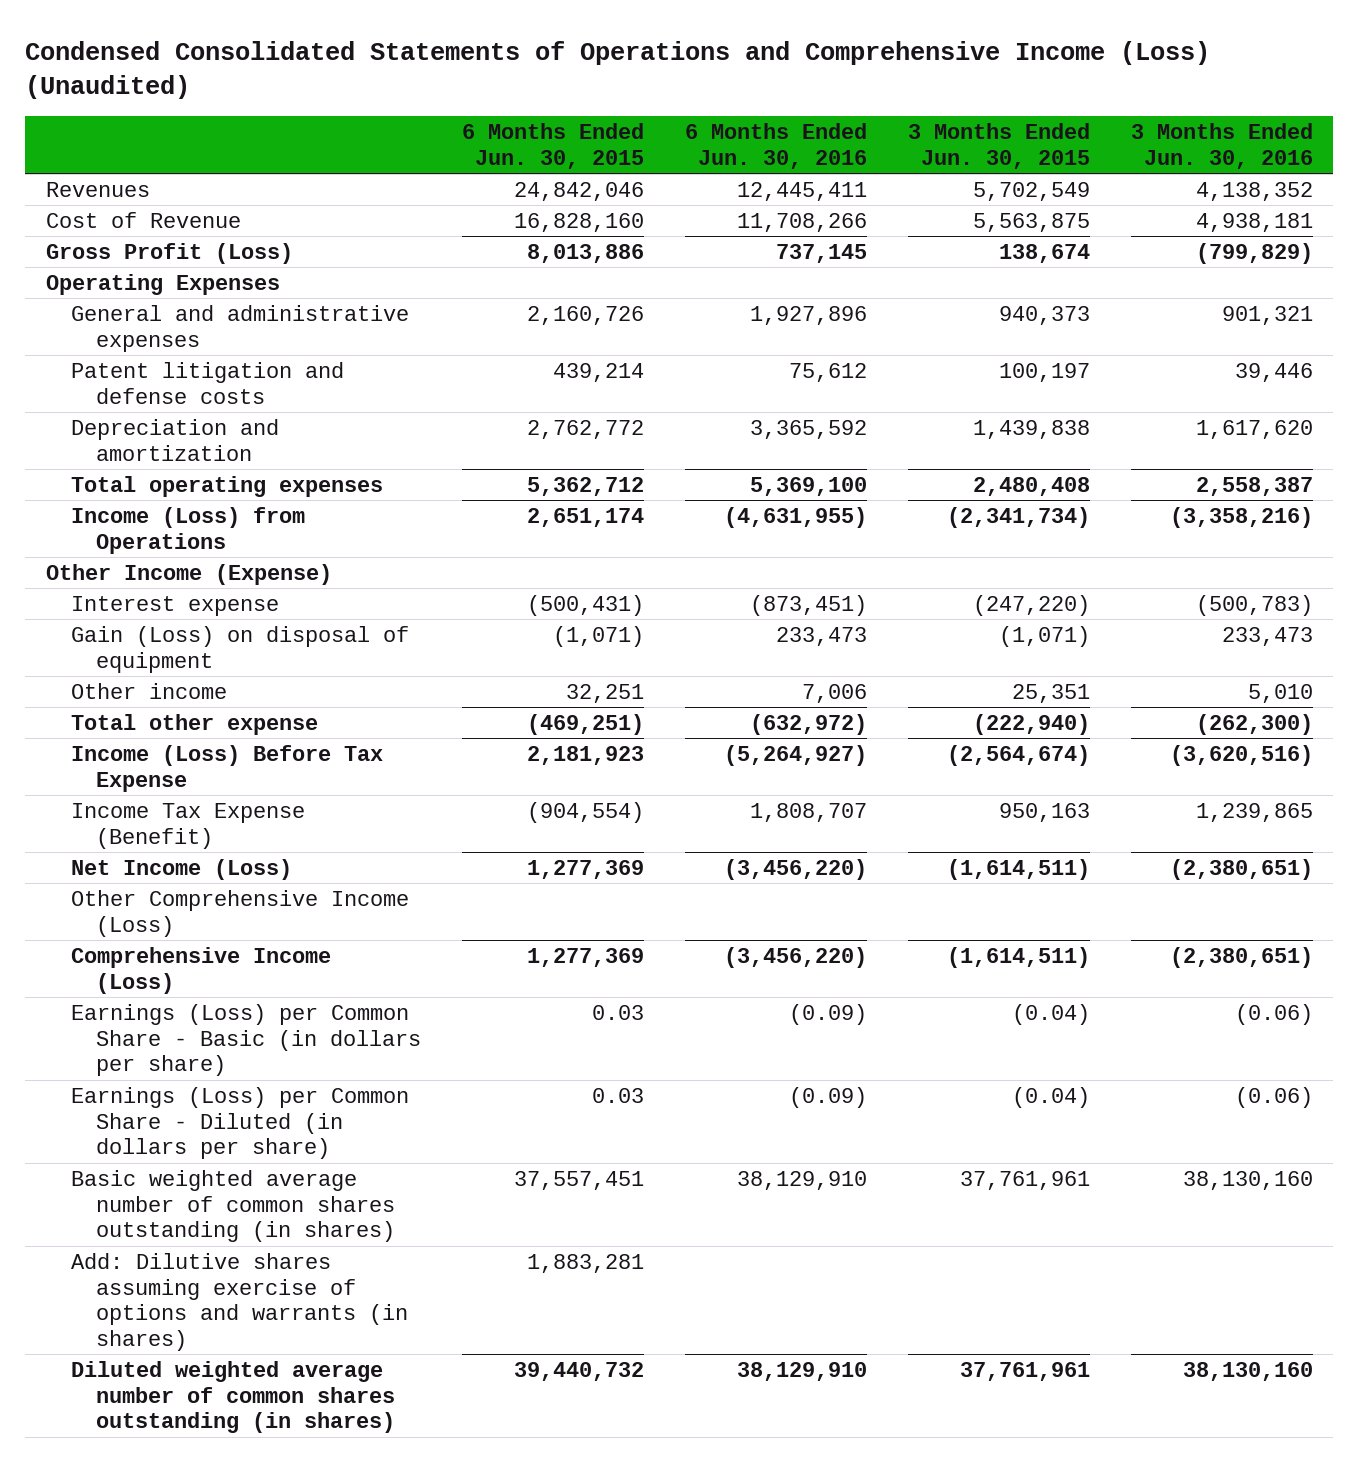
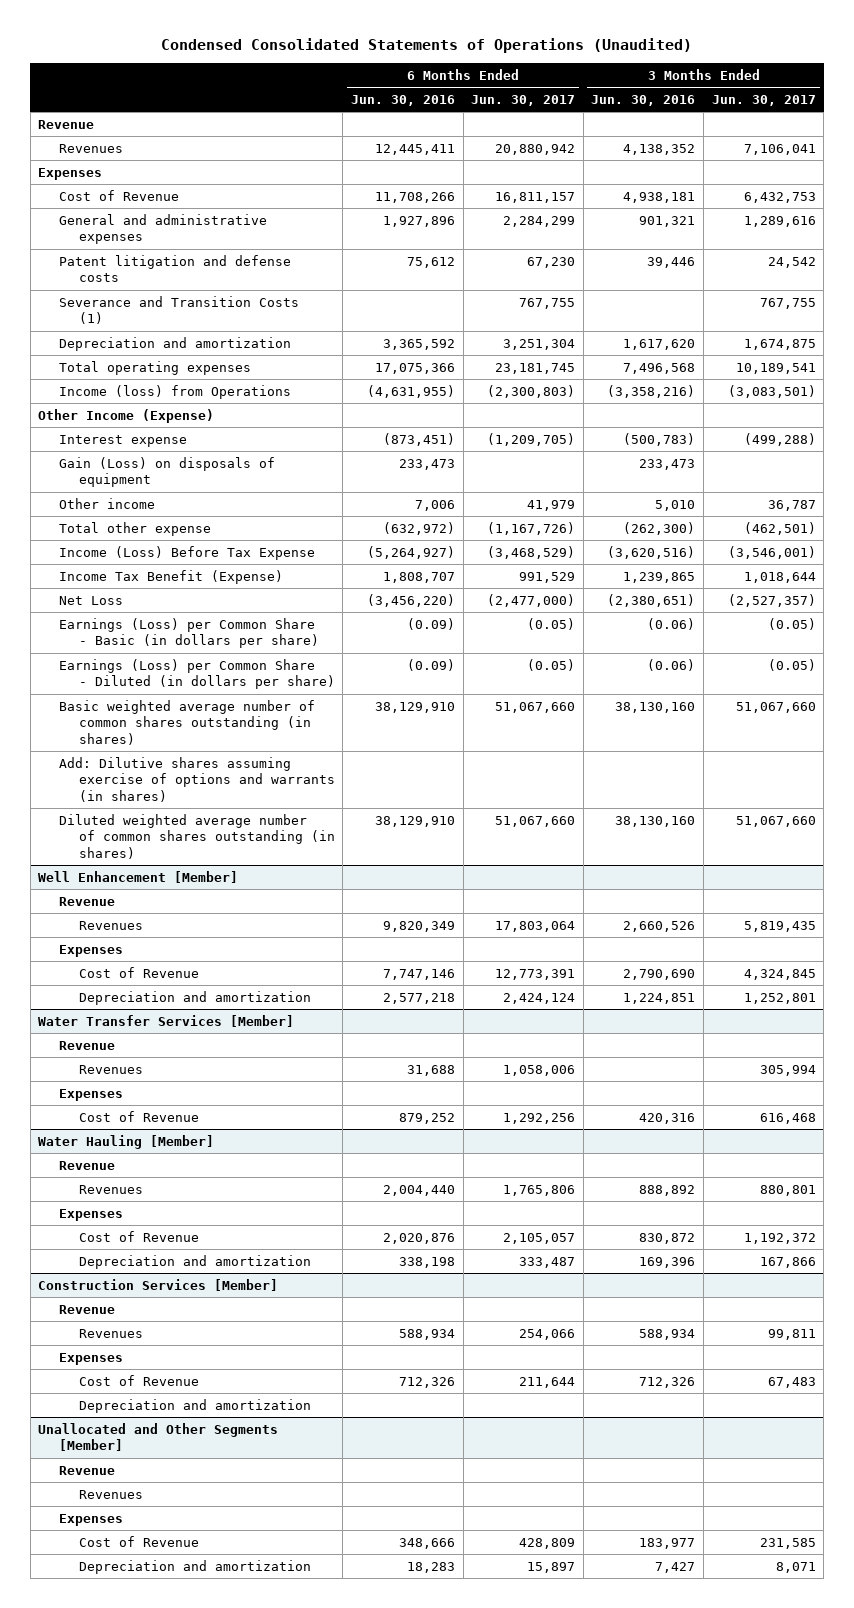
- Condensed Consolidated Statements of Operations and Comprehensive Income (Loss) (Unaudited)
+ Condensed Consolidated Statements of Operations (Unaudited)
- | 6 Months Ended Jun. 30, 2015 | 6 Months Ended Jun. 30, 2016 | 3 Months Ended Jun. 30, 2015 | 3 Months Ended Jun. 30, 2016
+ | 6 Months Ended Jun. 30, 2016 | 6 Months Ended Jun. 30, 2017 | 3 Months Ended Jun. 30, 2016 | 3 Months Ended Jun. 30, 2017
+ Revenue
+ Expenses
- Gross Profit (Loss) | 8,013,886 | 737,145 | 138,674 | (799,829)
- Operating Expenses
+ Severance and Transition Costs (1) | | 767,755 | | 767,755
- Total operating expenses | 5,362,712 | 5,369,100 | 2,480,408 | 2,558,387
- Income (Loss) from Operations | 2,651,174 | (4,631,955) | (2,341,734) | (3,358,216)
+ Total operating expenses | 17,075,366 | 23,181,745 | 7,496,568 | 10,189,541
+ Income (loss) from Operations | (4,631,955) | (2,300,803) | (3,358,216) | (3,083,501)
- Gain (Loss) on disposal of equipment | (1,071) | 233,473 | (1,071) | 233,473
+ Gain (Loss) on disposals of equipment | 233,473 | | 233,473 |
- Income Tax Expense (Benefit) | (904,554) | 1,808,707 | 950,163 | 1,239,865
- Net Income (Loss) | 1,277,369 | (3,456,220) | (1,614,511) | (2,380,651)
- Other Comprehensive Income (Loss)
- Comprehensive Income (Loss) | 1,277,369 | (3,456,220) | (1,614,511) | (2,380,651)
+ Income Tax Benefit (Expense) | 1,808,707 | 991,529 | 1,239,865 | 1,018,644
+ Net Loss | (3,456,220) | (2,477,000) | (2,380,651) | (2,527,357)
+ Well Enhancement [Member]
+ Revenue
+ Revenues | 9,820,349 | 17,803,064 | 2,660,526 | 5,819,435
+ Expenses
+ Cost of Revenue | 7,747,146 | 12,773,391 | 2,790,690 | 4,324,845
+ Depreciation and amortization | 2,577,218 | 2,424,124 | 1,224,851 | 1,252,801
+ Water Transfer Services [Member]
+ Revenue
+ Revenues | 31,688 | 1,058,006 | | 305,994
+ Expenses
+ Cost of Revenue | 879,252 | 1,292,256 | 420,316 | 616,468
+ Water Hauling [Member]
+ Revenue
+ Revenues | 2,004,440 | 1,765,806 | 888,892 | 880,801
+ Expenses
+ Cost of Revenue | 2,020,876 | 2,105,057 | 830,872 | 1,192,372
+ Depreciation and amortization | 338,198 | 333,487 | 169,396 | 167,866
+ Construction Services [Member]
+ Revenue
+ Revenues | 588,934 | 254,066 | 588,934 | 99,811
+ Expenses
+ Cost of Revenue | 712,326 | 211,644 | 712,326 | 67,483
+ Depreciation and amortization
+ Unallocated and Other Segments [Member]
+ Revenue
+ Revenues
+ Expenses
+ Cost of Revenue | 348,666 | 428,809 | 183,977 | 231,585
+ Depreciation and amortization | 18,283 | 15,897 | 7,427 | 8,071

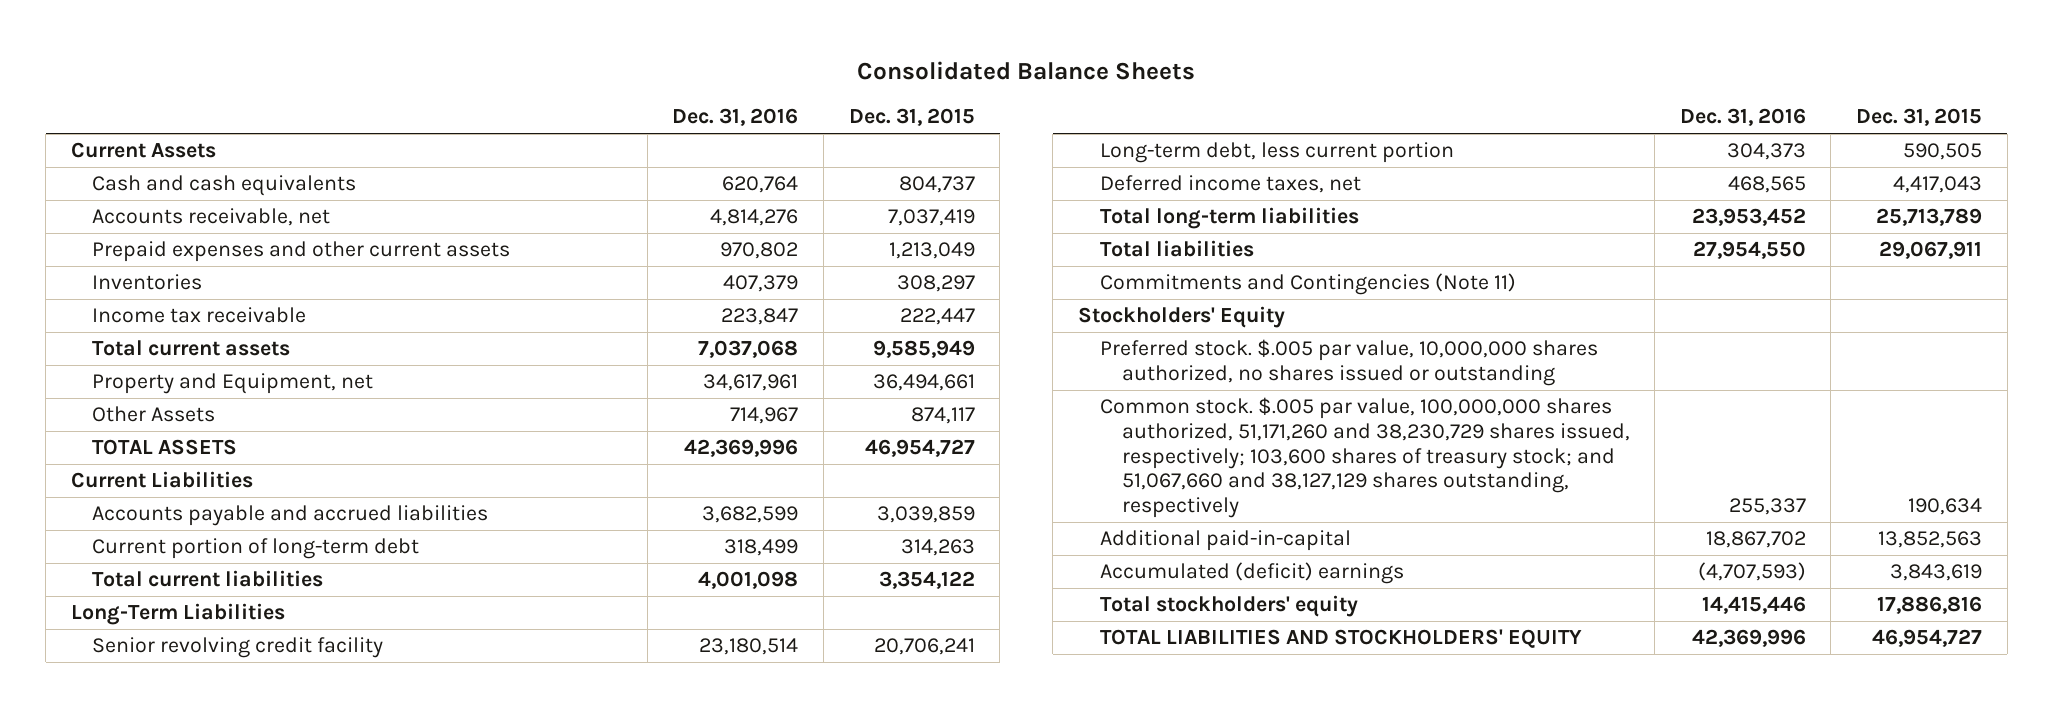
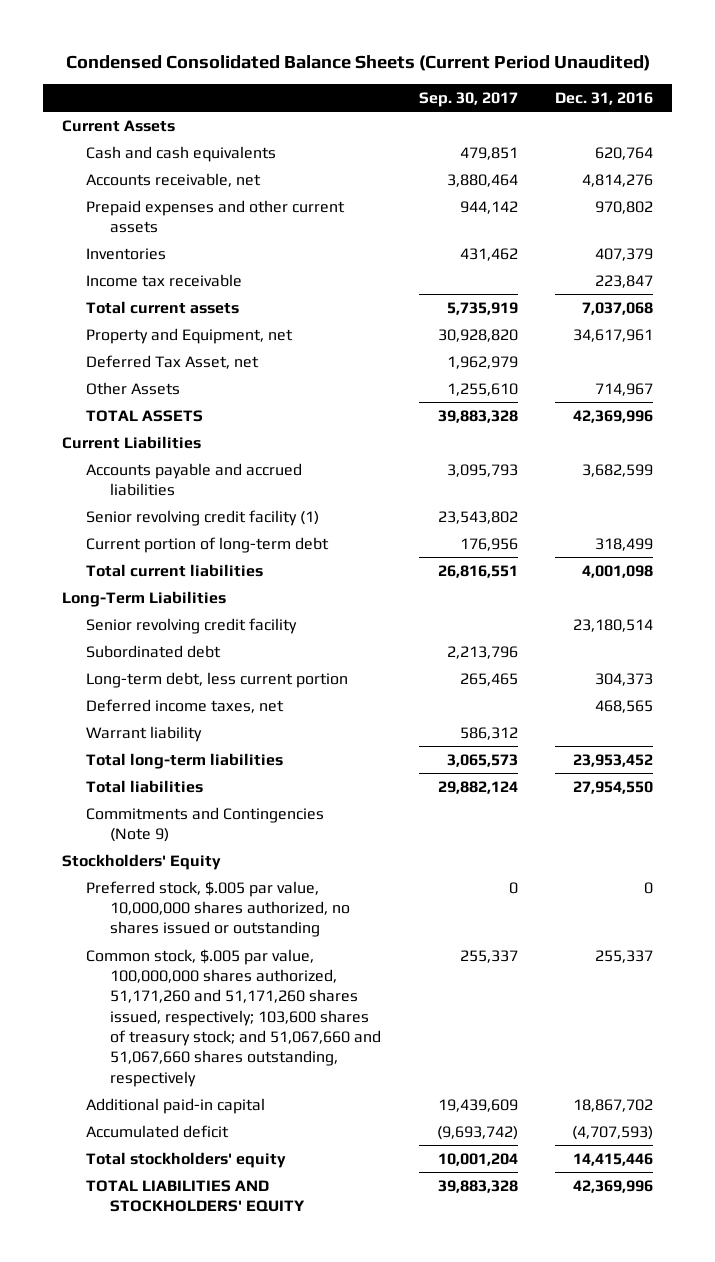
- Consolidated Balance Sheets
+ Condensed Consolidated Balance Sheets (Current Period Unaudited)
- | Dec. 31, 2016 | Dec. 31, 2015
+ | Sep. 30, 2017 | Dec. 31, 2016
+ Deferred Tax Asset, net | 1,962,979 |
+ Senior revolving credit facility (1) | 23,543,802 |
+ Subordinated debt | 2,213,796 |
+ Warrant liability | 586,312 |
- Commitments and Contingencies (Note 11)
+ Commitments and Contingencies (Note 9)
- Preferred stock. $.005 par value, 10,000,000 shares authorized, no shares issued or outstanding
- Common stock. $.005 par value, 100,000,000 shares authorized, 51,171,260 and 38,230,729 shares issued, respectively; 103,600 shares of treasury stock; and 51,067,660 and 38,127,129 shares outstanding, respectively | 255,337 | 190,634
- Additional paid-in-capital | 18,867,702 | 13,852,563
- Accumulated (deficit) earnings | (4,707,593) | 3,843,619
+ Preferred stock, $.005 par value, 10,000,000 shares authorized, no shares issued or outstanding | 0 | 0
+ Common stock, $.005 par value, 100,000,000 shares authorized, 51,171,260 and 51,171,260 shares issued, respectively; 103,600 shares of treasury stock; and 51,067,660 and 51,067,660 shares outstanding, respectively | 255,337 | 255,337
+ Additional paid-in capital | 19,439,609 | 18,867,702
+ Accumulated deficit | (9,693,742) | (4,707,593)

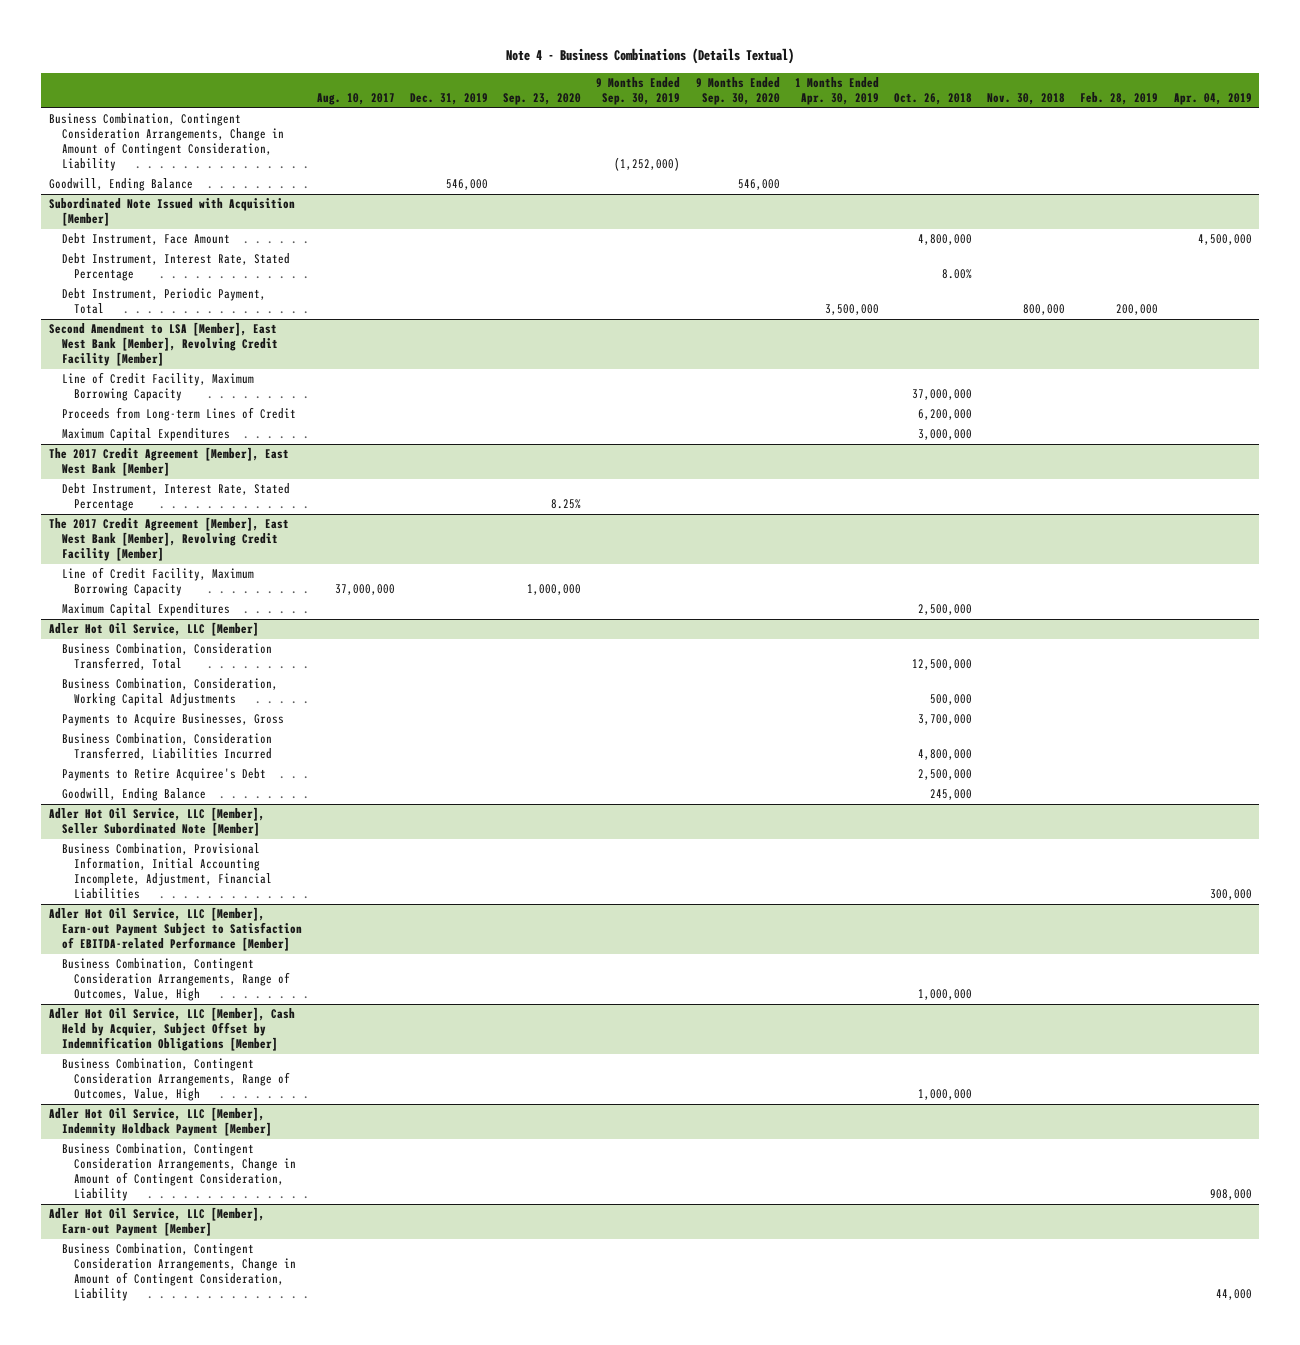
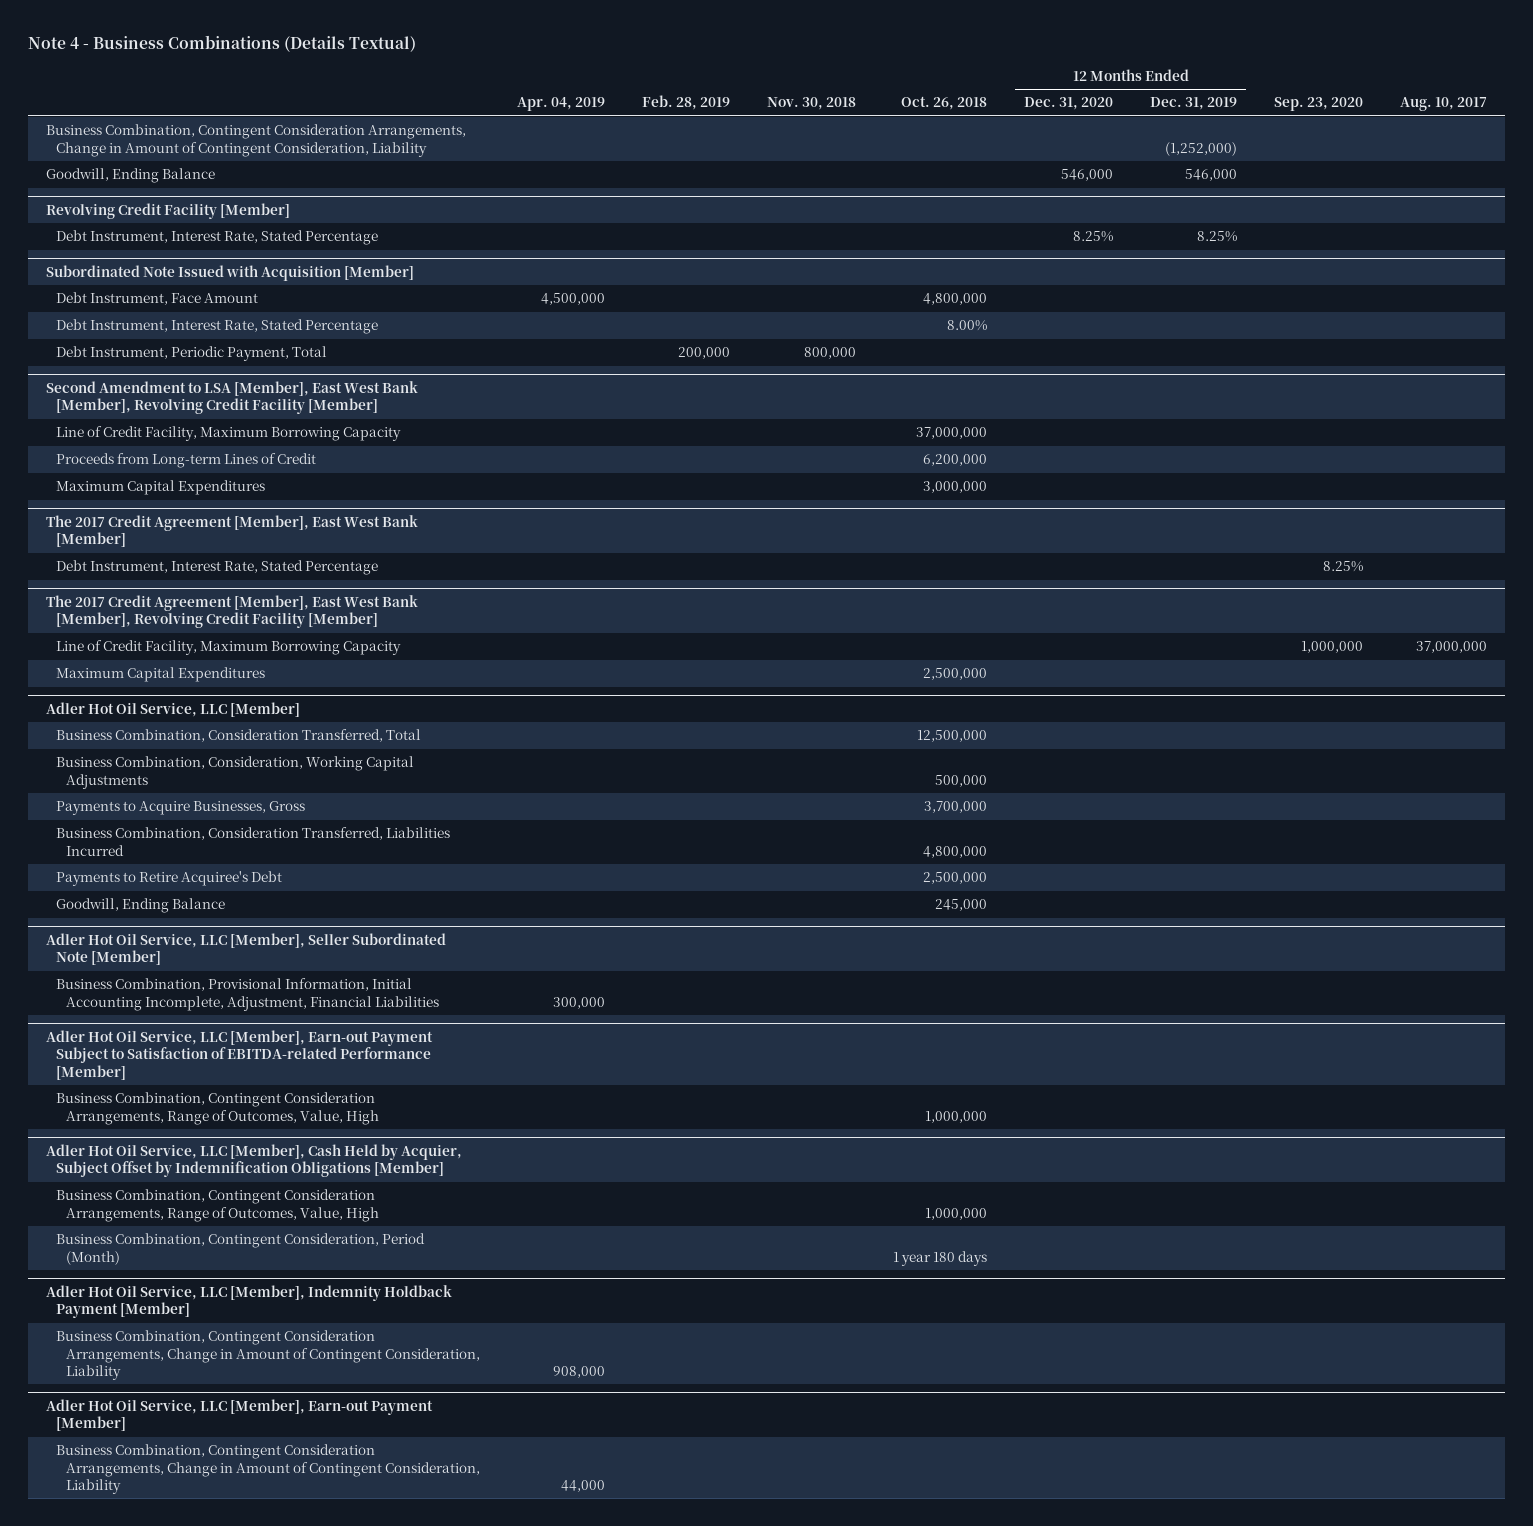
- | Aug. 10, 2017 | Dec. 31, 2019 | Sep. 23, 2020 | 9 Months Ended Sep. 30, 2019 | 9 Months Ended Sep. 30, 2020 | 1 Months Ended Apr. 30, 2019 | Oct. 26, 2018 | Nov. 30, 2018 | Feb. 28, 2019 | Apr. 04, 2019
+ | Apr. 04, 2019 | Feb. 28, 2019 | Nov. 30, 2018 | Oct. 26, 2018 | 12 Months Ended Dec. 31, 2020 | 12 Months Ended Dec. 31, 2019 | Sep. 23, 2020 | Aug. 10, 2017
+ Revolving Credit Facility [Member]
+ Debt Instrument, Interest Rate, Stated Percentage | | | | | 8.25% | 8.25% | |
@ Adler Hot Oil Service, LLC [Member], Cash Held by Acquier, Subject Offset by Indemnification Obligations [Member]
+ Business Combination, Contingent Consideration, Period (Month) | | | | 1 year 180 days | | | |

